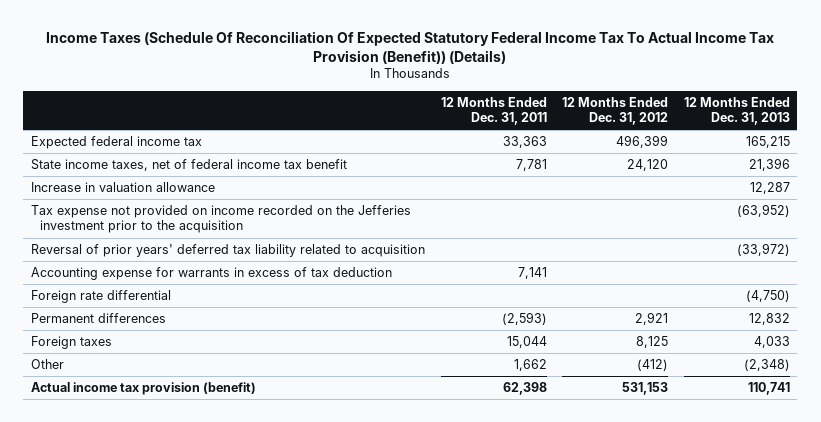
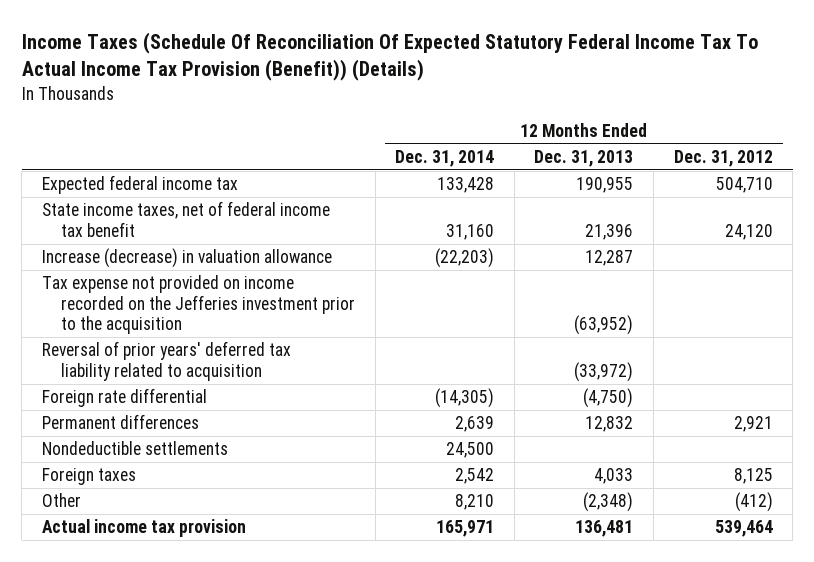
- | 12 Months Ended Dec. 31, 2011 | 12 Months Ended Dec. 31, 2012 | 12 Months Ended Dec. 31, 2013
+ | 12 Months Ended Dec. 31, 2014 | 12 Months Ended Dec. 31, 2013 | 12 Months Ended Dec. 31, 2012
- Expected federal income tax | 33,363 | 496,399 | 165,215
+ Expected federal income tax | 133,428 | 190,955 | 504,710
- Increase in valuation allowance | | | 12,287
+ Increase (decrease) in valuation allowance | (22,203) | 12,287 |
- Accounting expense for warrants in excess of tax deduction | 7,141 | |
+ Nondeductible settlements | 24,500 | |
- Actual income tax provision (benefit) | 62,398 | 531,153 | 110,741
+ Actual income tax provision | 165,971 | 136,481 | 539,464

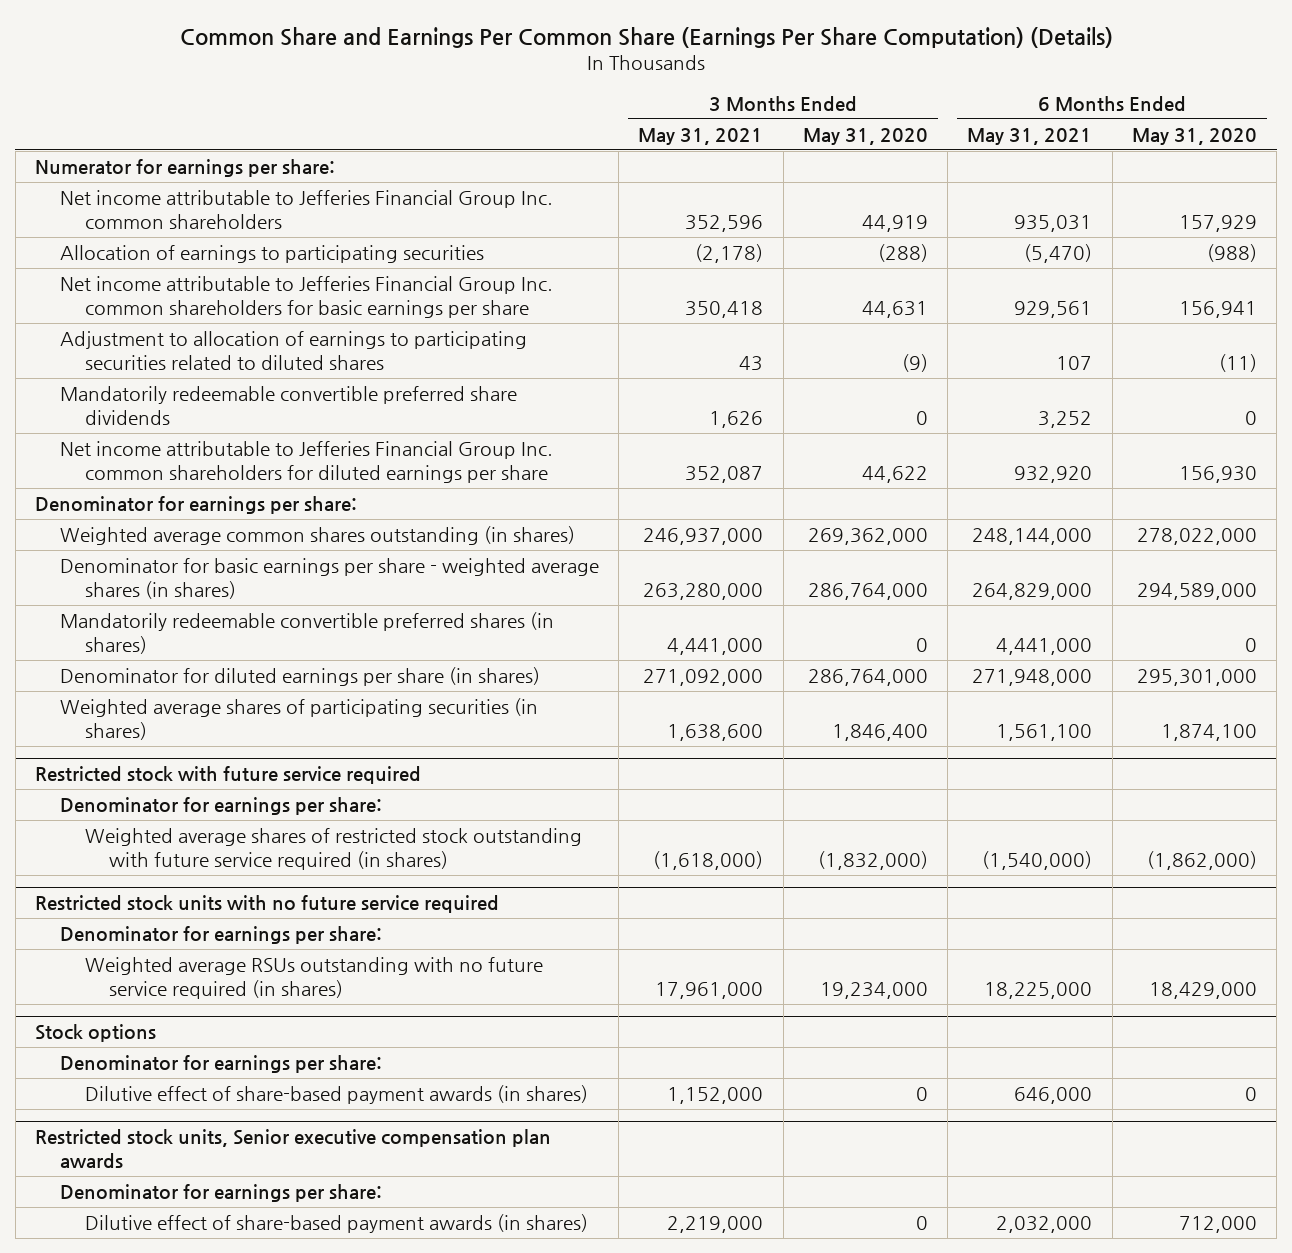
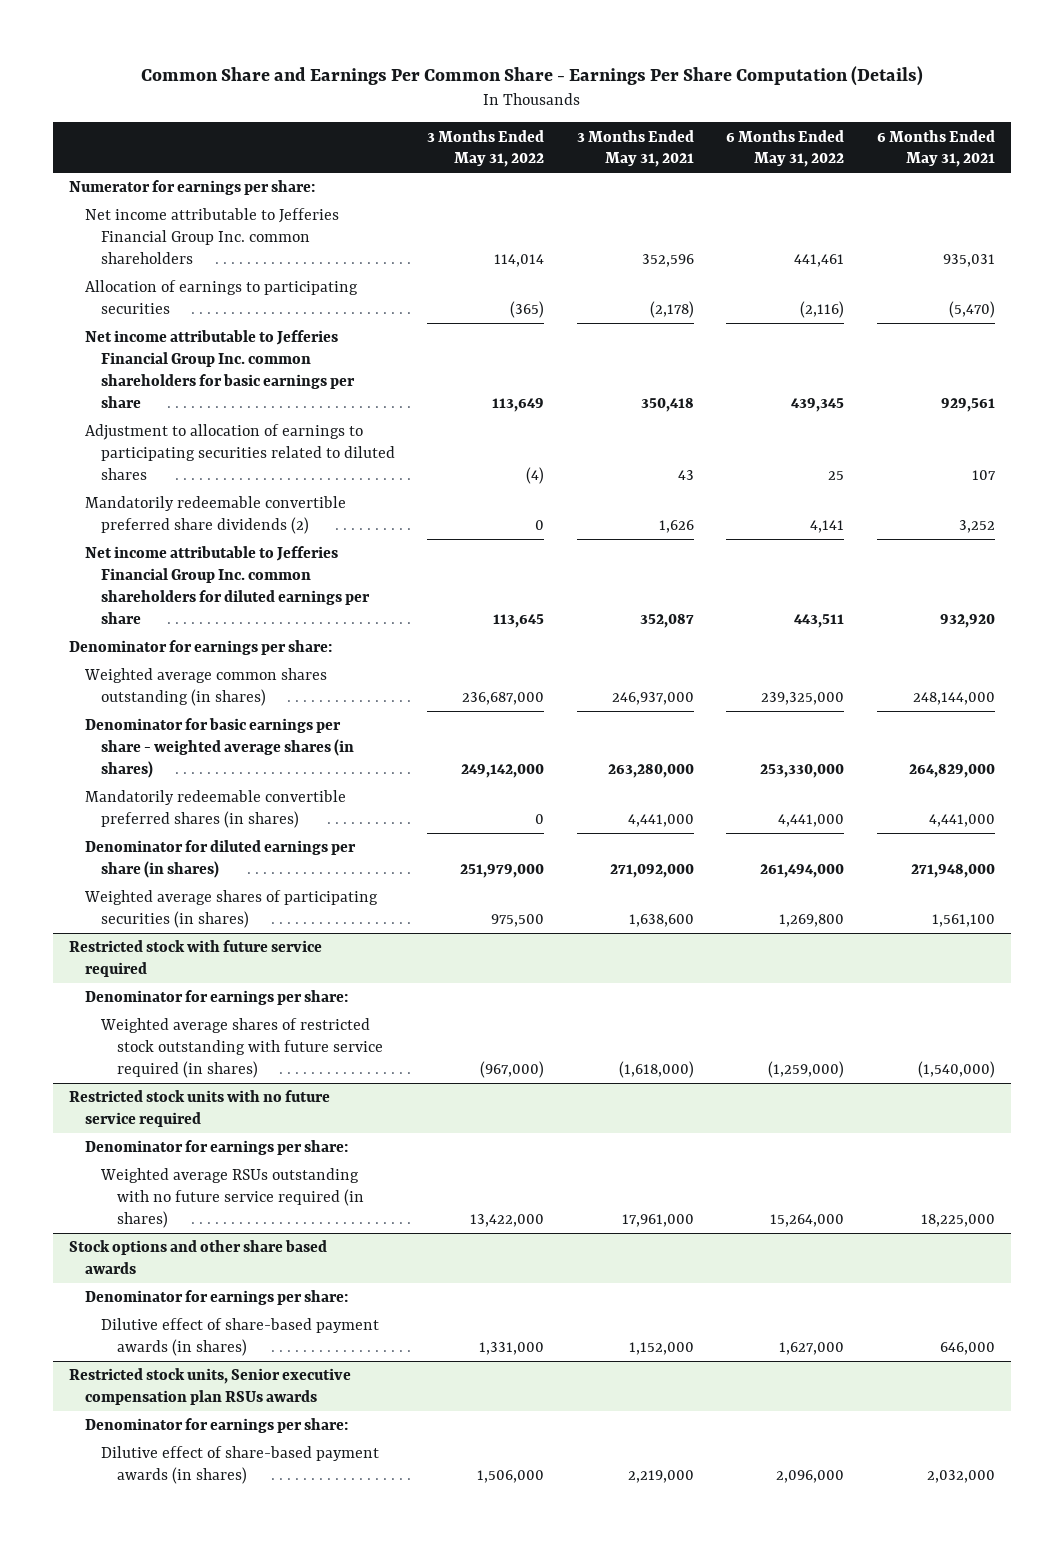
- Common Share and Earnings Per Common Share (Earnings Per Share Computation) (Details)
+ Common Share and Earnings Per Common Share - Earnings Per Share Computation (Details)
- | 3 Months Ended May 31, 2021 | 3 Months Ended May 31, 2020 | 6 Months Ended May 31, 2021 | 6 Months Ended May 31, 2020
+ | 3 Months Ended May 31, 2022 | 3 Months Ended May 31, 2021 | 6 Months Ended May 31, 2022 | 6 Months Ended May 31, 2021
- Mandatorily redeemable convertible preferred share dividends | 1,626 | 0 | 3,252 | 0
+ Mandatorily redeemable convertible preferred share dividends (2) | 0 | 1,626 | 4,141 | 3,252
- Stock options
+ Stock options and other share based awards
- Restricted stock units, Senior executive compensation plan awards
+ Restricted stock units, Senior executive compensation plan RSUs awards

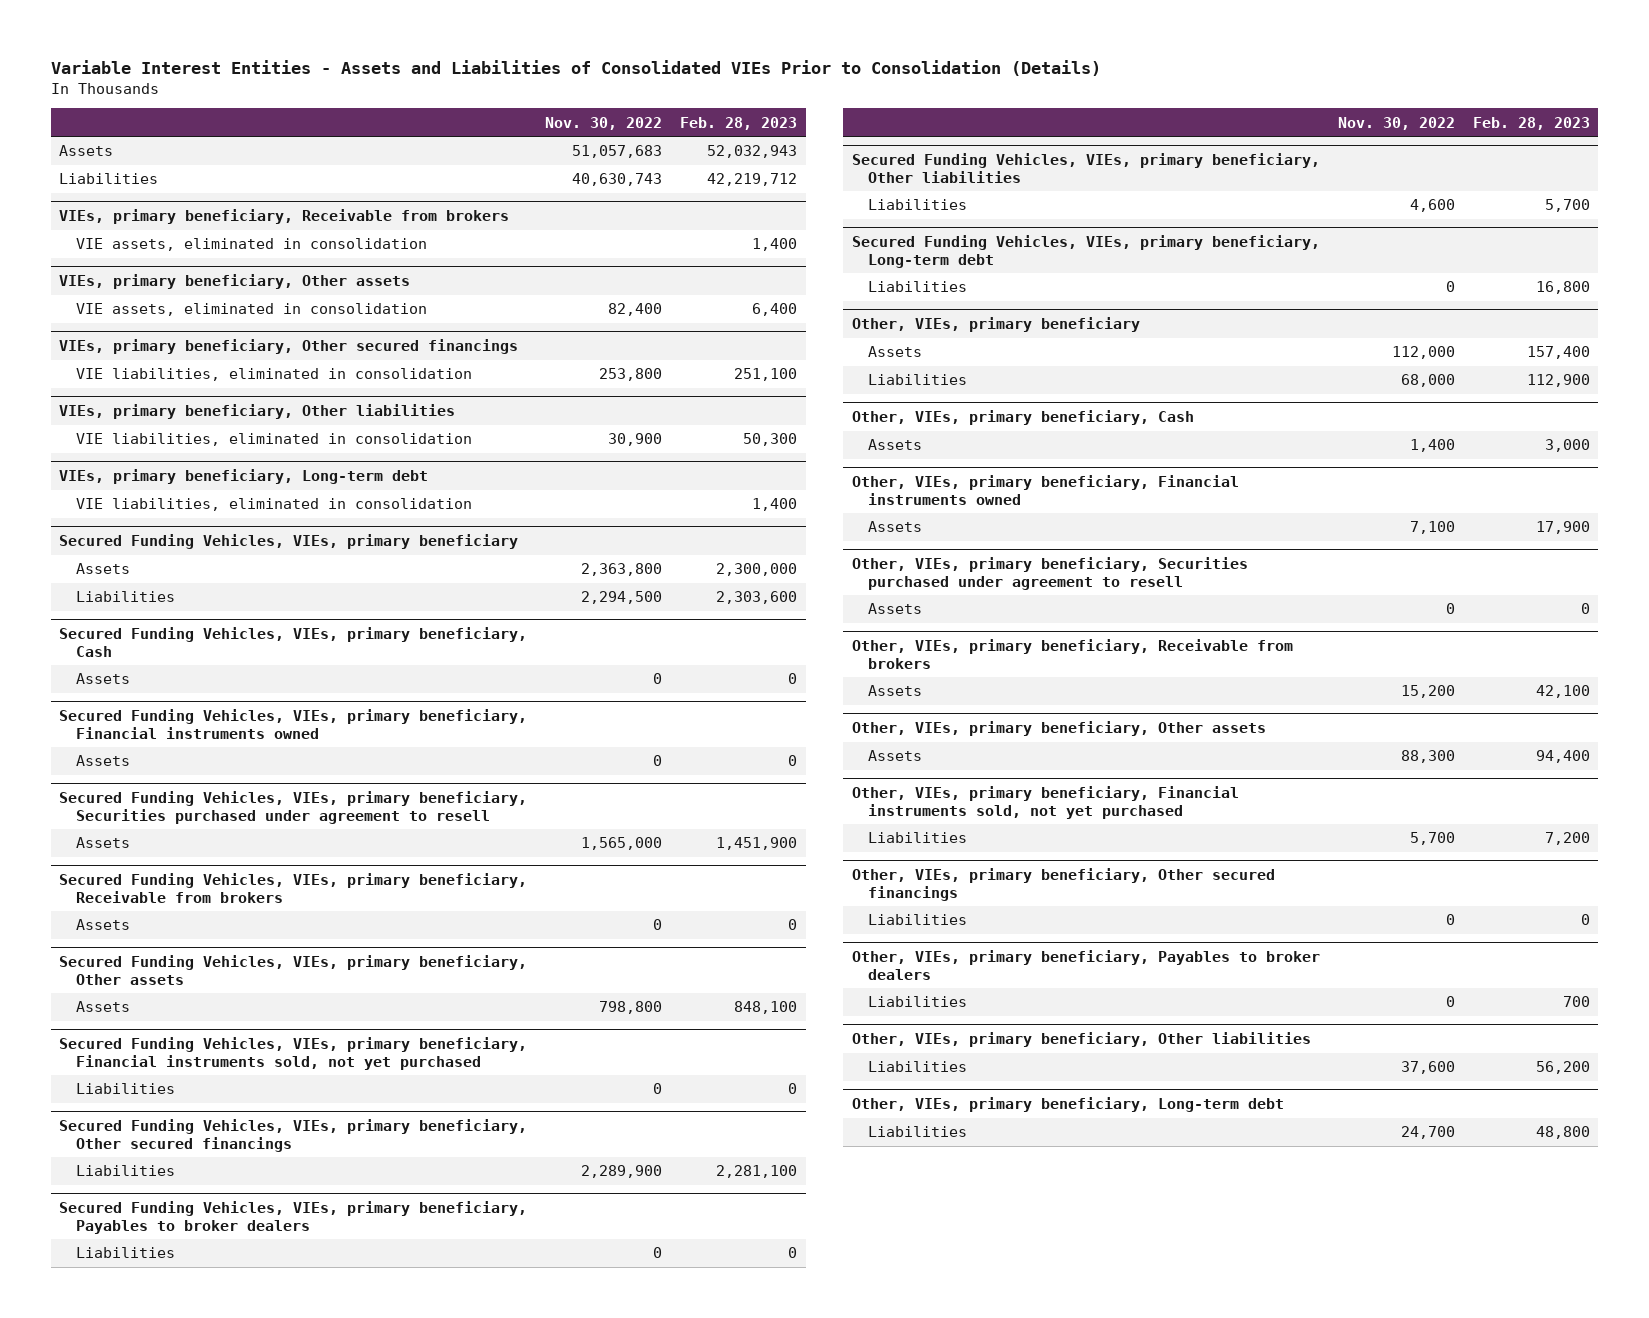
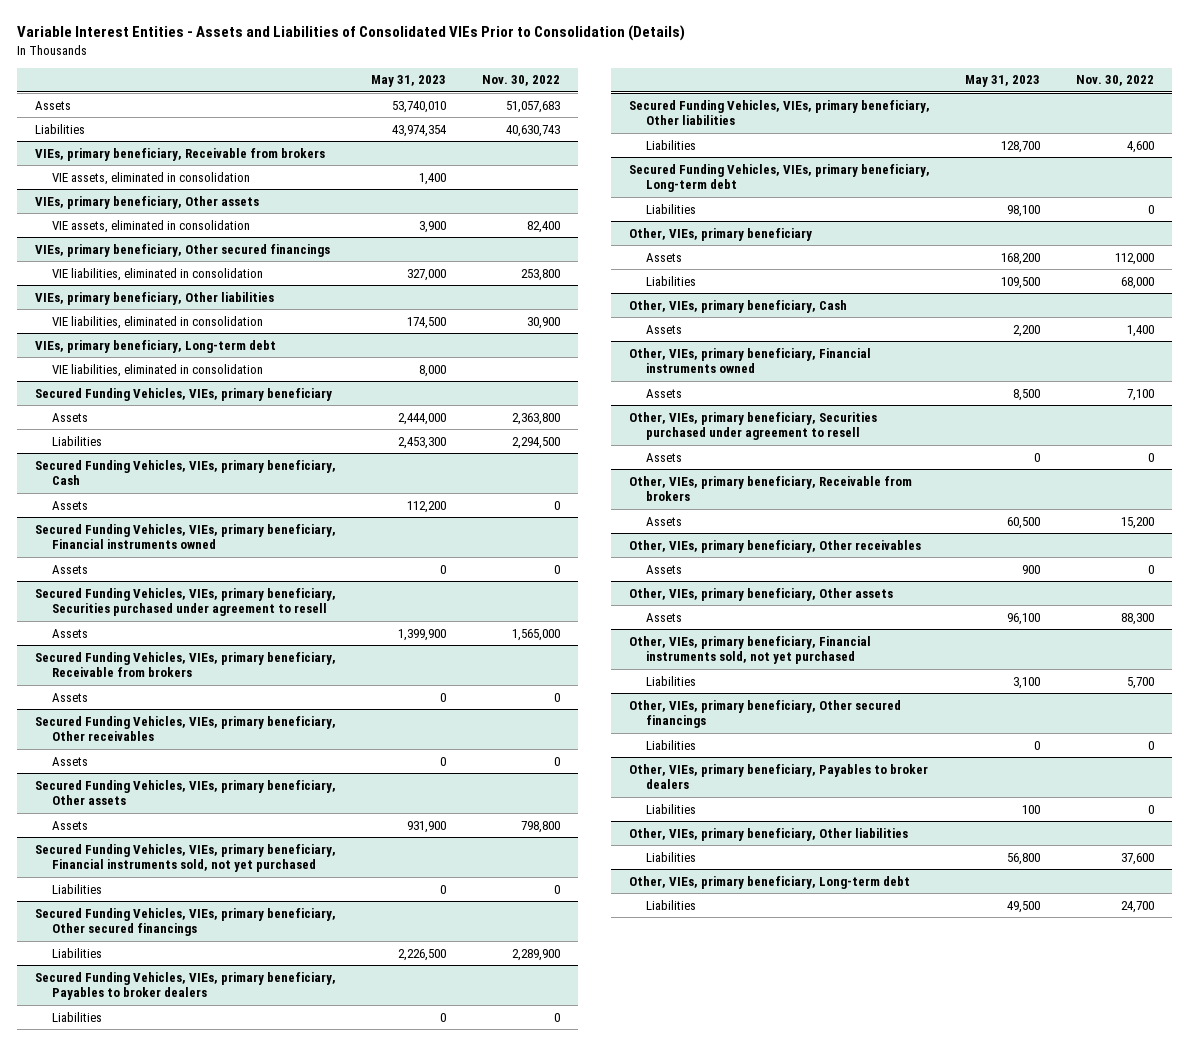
- | Nov. 30, 2022 | Feb. 28, 2023
+ | May 31, 2023 | Nov. 30, 2022
+ Secured Funding Vehicles, VIEs, primary beneficiary, Other receivables
+ Assets | 0 | 0
+ Other, VIEs, primary beneficiary, Other receivables
+ Assets | 900 | 0

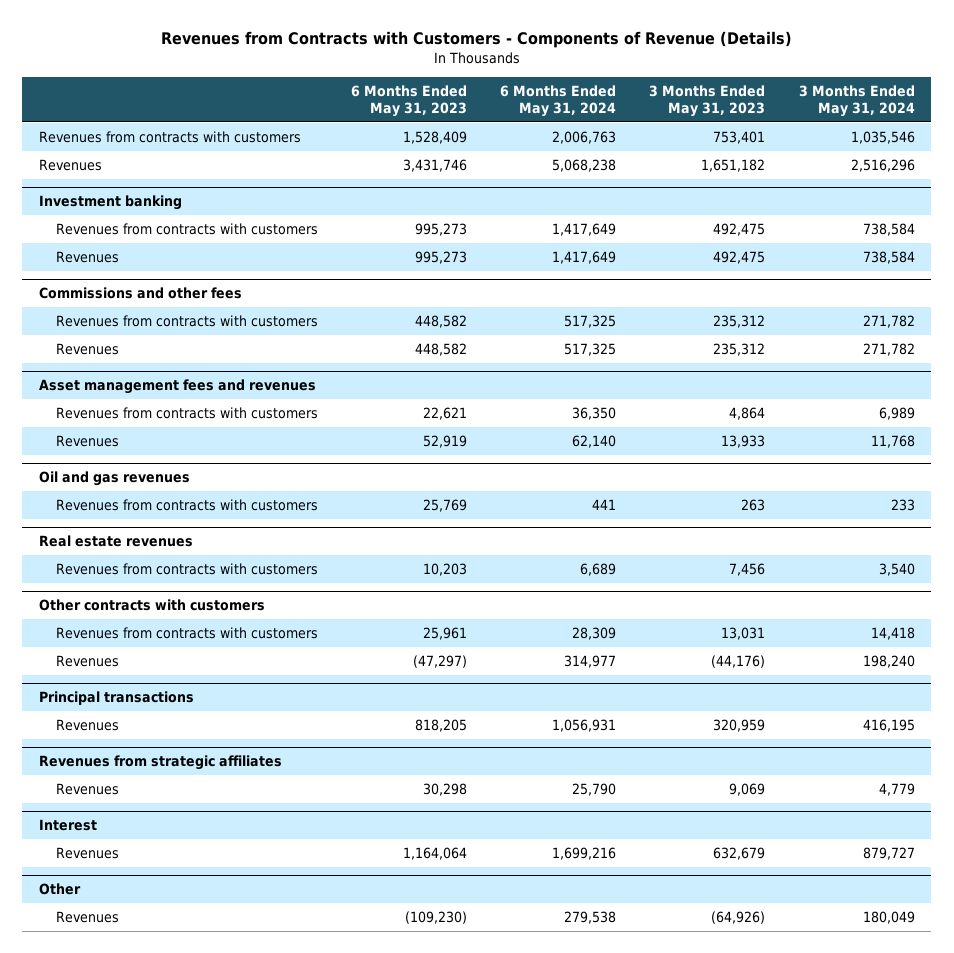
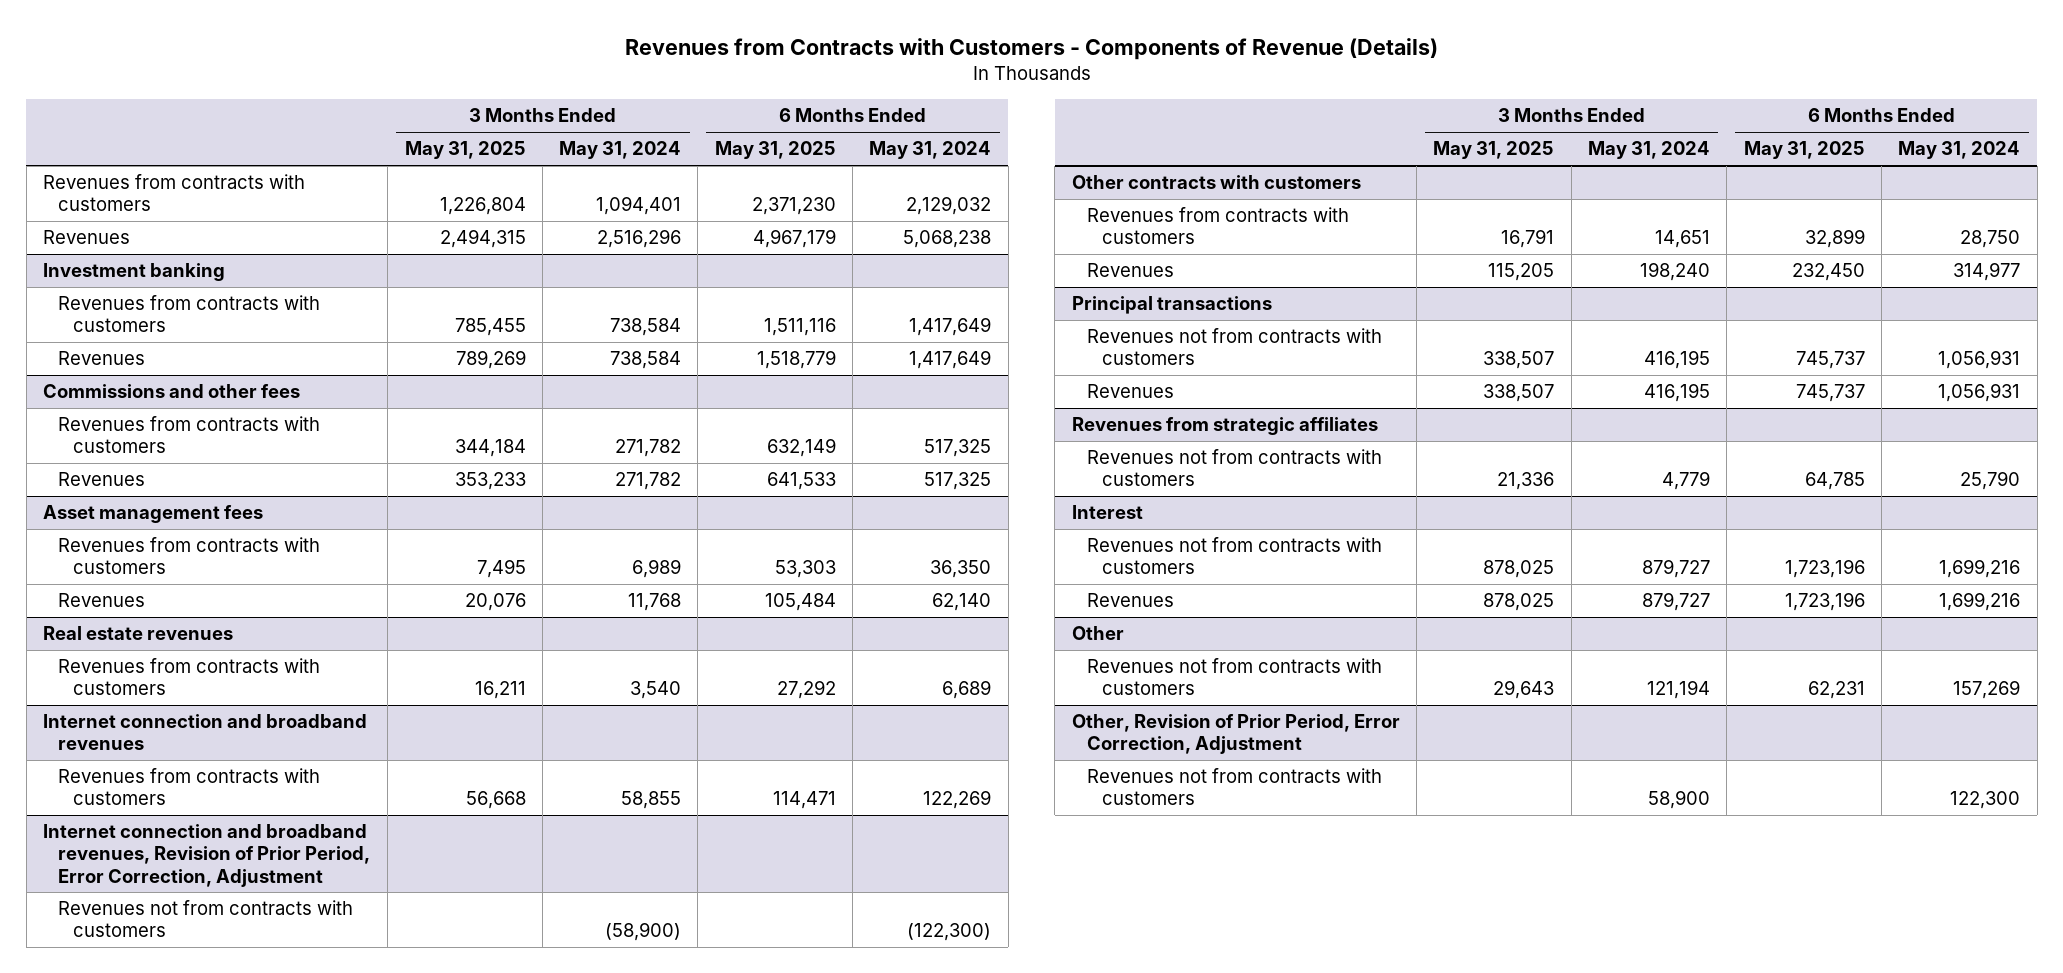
- | 6 Months Ended May 31, 2023 | 6 Months Ended May 31, 2024 | 3 Months Ended May 31, 2023 | 3 Months Ended May 31, 2024
+ | 3 Months Ended May 31, 2025 | 3 Months Ended May 31, 2024 | 6 Months Ended May 31, 2025 | 6 Months Ended May 31, 2024
- Revenues from contracts with customers | 1,528,409 | 2,006,763 | 753,401 | 1,035,546
+ Revenues from contracts with customers | 1,226,804 | 1,094,401 | 2,371,230 | 2,129,032
- Asset management fees and revenues
+ Asset management fees
- Oil and gas revenues
- Revenues from contracts with customers | 25,769 | 441 | 263 | 233
+ Internet connection and broadband revenues
+ Revenues from contracts with customers | 56,668 | 58,855 | 114,471 | 122,269
+ Internet connection and broadband revenues, Revision of Prior Period, Error Correction, Adjustment
+ Revenues not from contracts with customers | | (58,900) | | (122,300)
@ Other contracts with customers
- Revenues from contracts with customers | 25,961 | 28,309 | 13,031 | 14,418
+ Revenues from contracts with customers | 16,791 | 14,651 | 32,899 | 28,750
@ Principal transactions
+ Revenues not from contracts with customers | 338,507 | 416,195 | 745,737 | 1,056,931
@ Revenues from strategic affiliates
- Revenues | 30,298 | 25,790 | 9,069 | 4,779
+ Revenues not from contracts with customers | 21,336 | 4,779 | 64,785 | 25,790
@ Interest
+ Revenues not from contracts with customers | 878,025 | 879,727 | 1,723,196 | 1,699,216
@ Other
- Revenues | (109,230) | 279,538 | (64,926) | 180,049
+ Revenues not from contracts with customers | 29,643 | 121,194 | 62,231 | 157,269
+ Other, Revision of Prior Period, Error Correction, Adjustment
+ Revenues not from contracts with customers | | 58,900 | | 122,300

